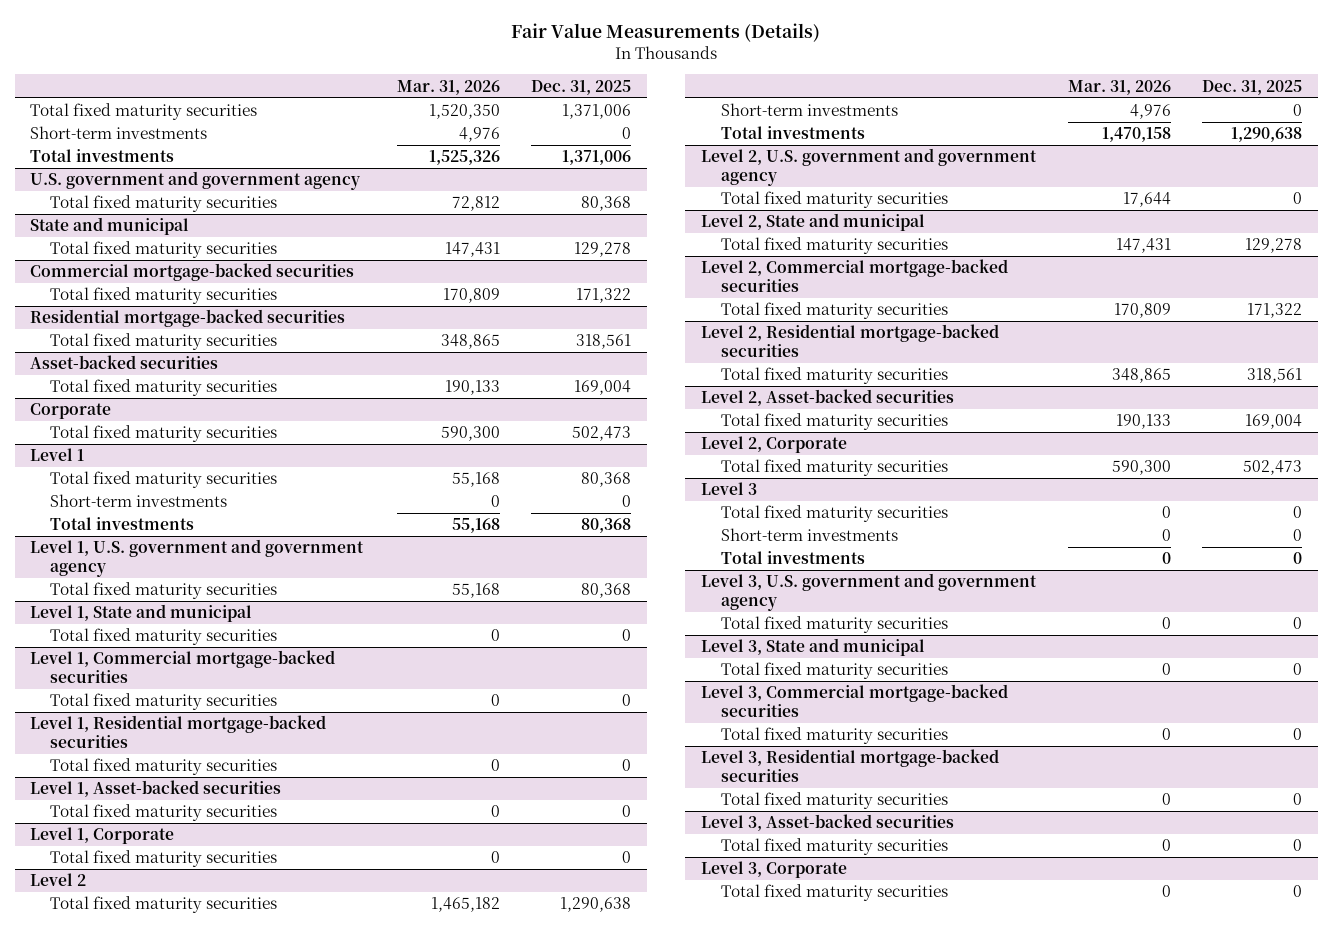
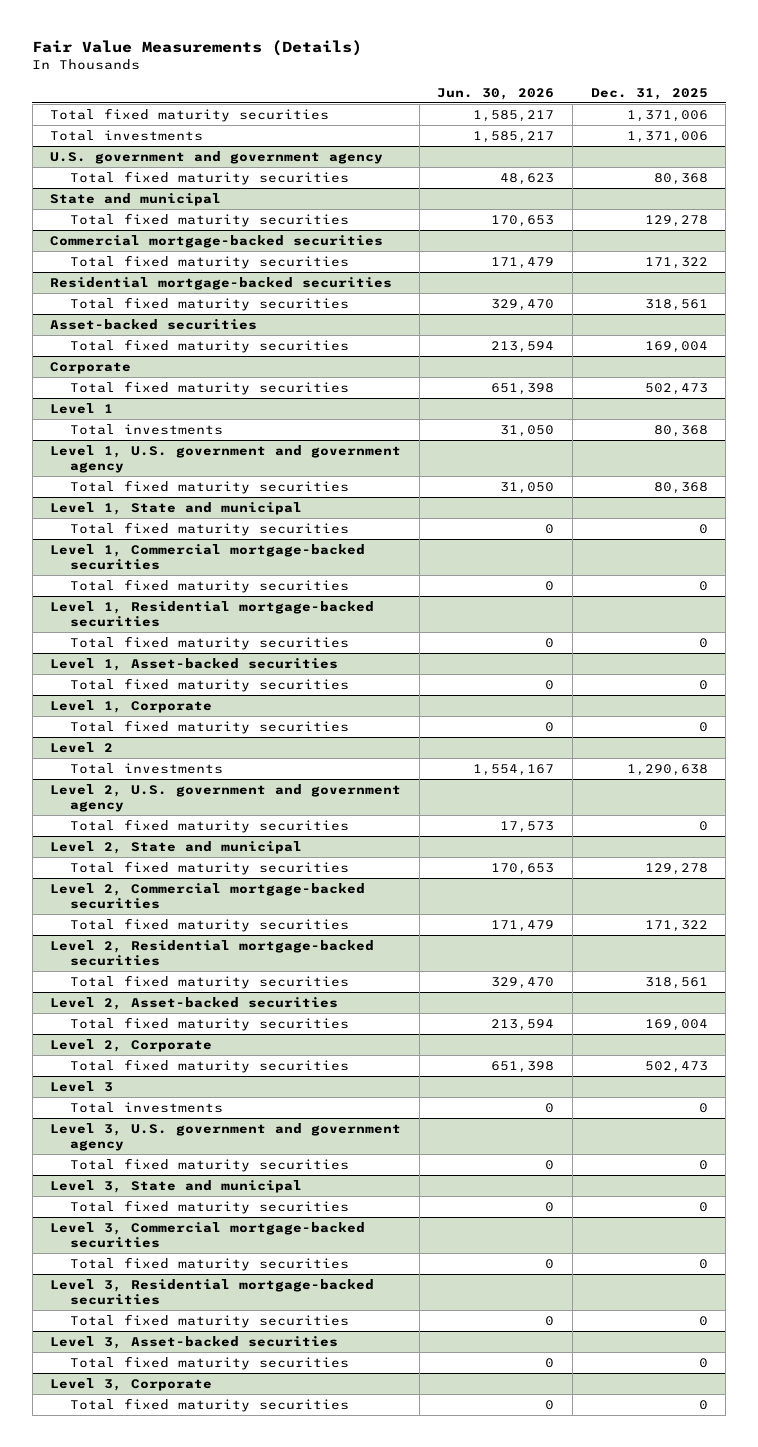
- | Mar. 31, 2026 | Dec. 31, 2025
+ | Jun. 30, 2026 | Dec. 31, 2025
- Short-term investments | 4,976 | 0
@ Level 1
- Total fixed maturity securities | 55,168 | 80,368
- Short-term investments | 0 | 0
@ Level 2
- Total fixed maturity securities | 1,465,182 | 1,290,638
- Short-term investments | 4,976 | 0
@ Level 3
- Total fixed maturity securities | 0 | 0
- Short-term investments | 0 | 0

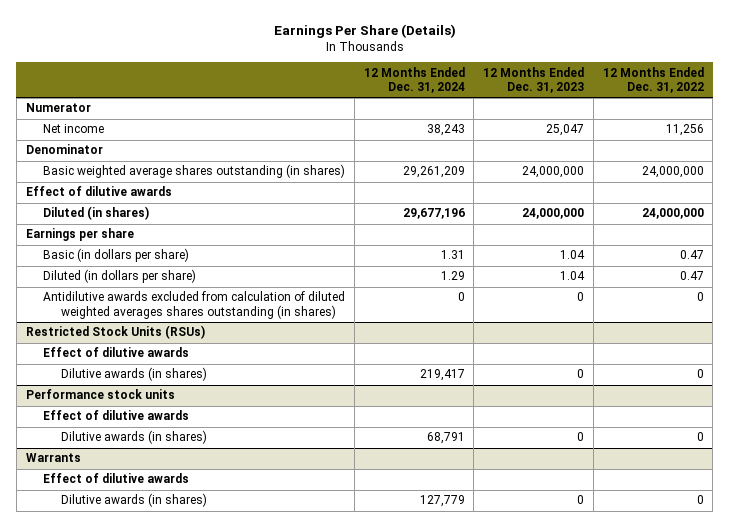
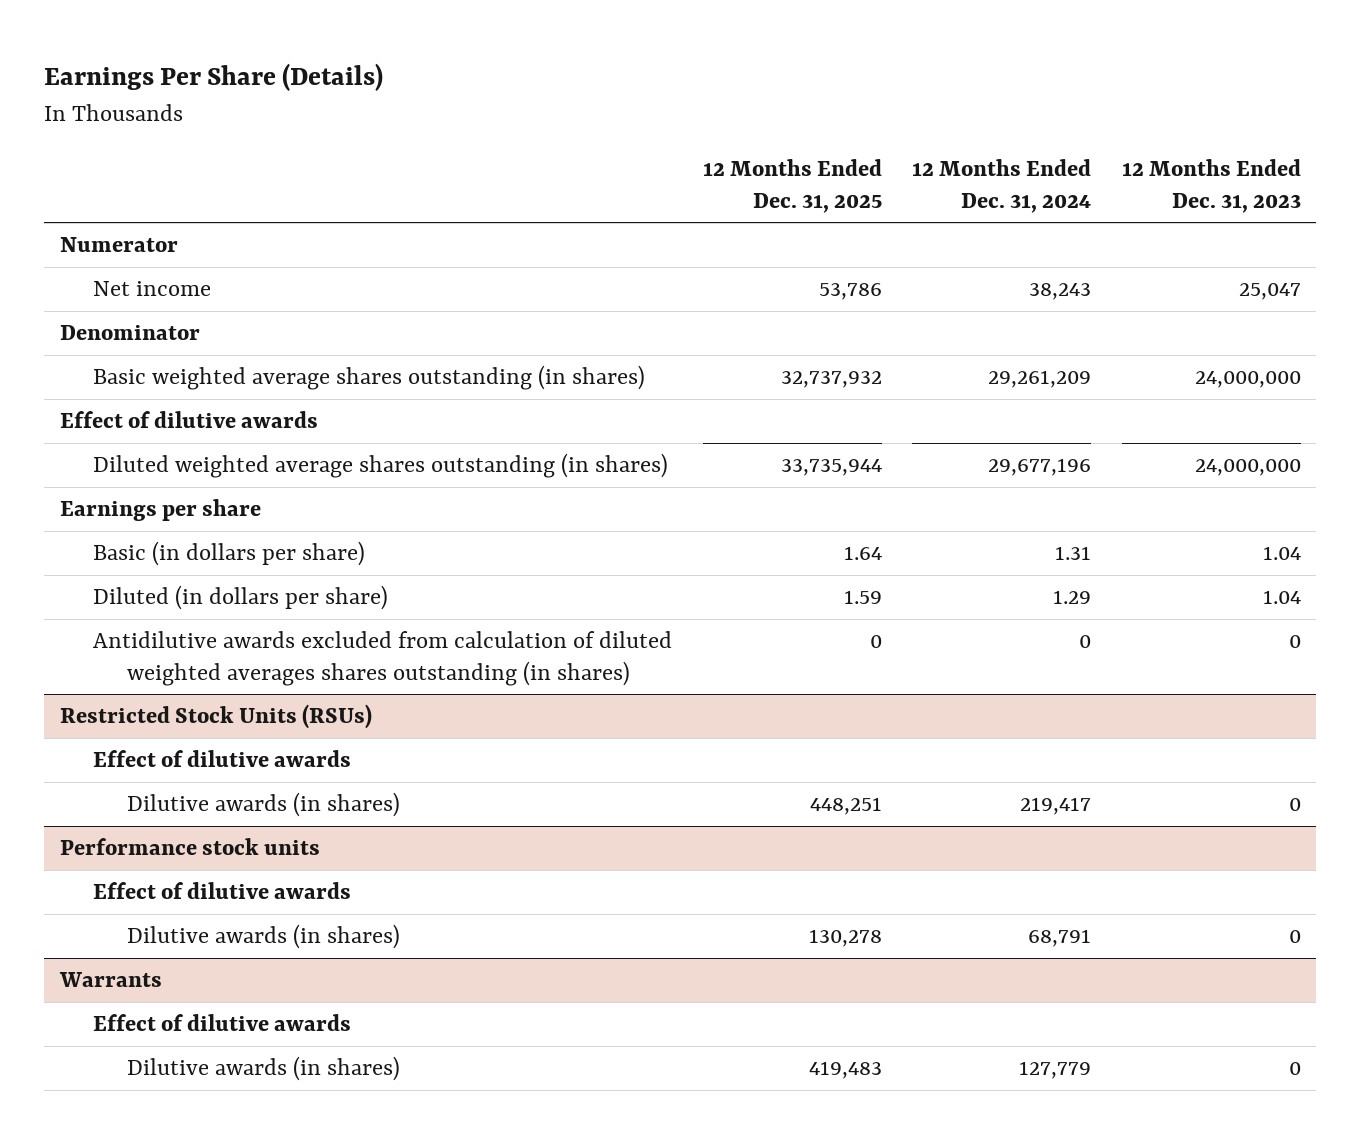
- | 12 Months Ended Dec. 31, 2024 | 12 Months Ended Dec. 31, 2023 | 12 Months Ended Dec. 31, 2022
+ | 12 Months Ended Dec. 31, 2025 | 12 Months Ended Dec. 31, 2024 | 12 Months Ended Dec. 31, 2023
- Diluted (in shares) | 29,677,196 | 24,000,000 | 24,000,000
+ Diluted weighted average shares outstanding (in shares) | 33,735,944 | 29,677,196 | 24,000,000

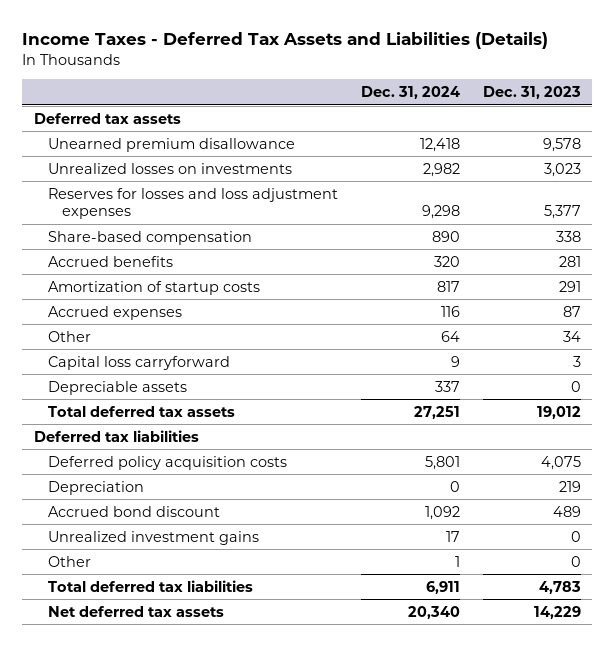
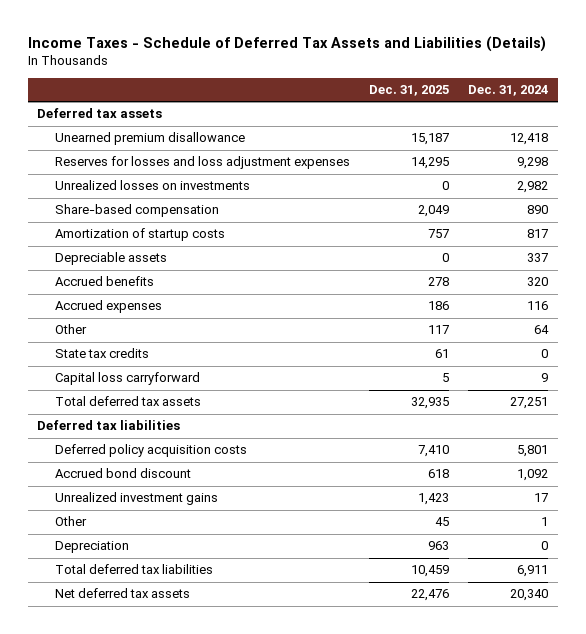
- Income Taxes - Deferred Tax Assets and Liabilities (Details)
+ Income Taxes - Schedule of Deferred Tax Assets and Liabilities (Details)
- | Dec. 31, 2024 | Dec. 31, 2023
+ | Dec. 31, 2025 | Dec. 31, 2024
moved down: Unrealized losses on investments | 0 | 2,982
moved up: Depreciable assets | 0 | 337
moved down: Accrued benefits | 278 | 320
+ State tax credits | 61 | 0
moved down: Depreciation | 963 | 0

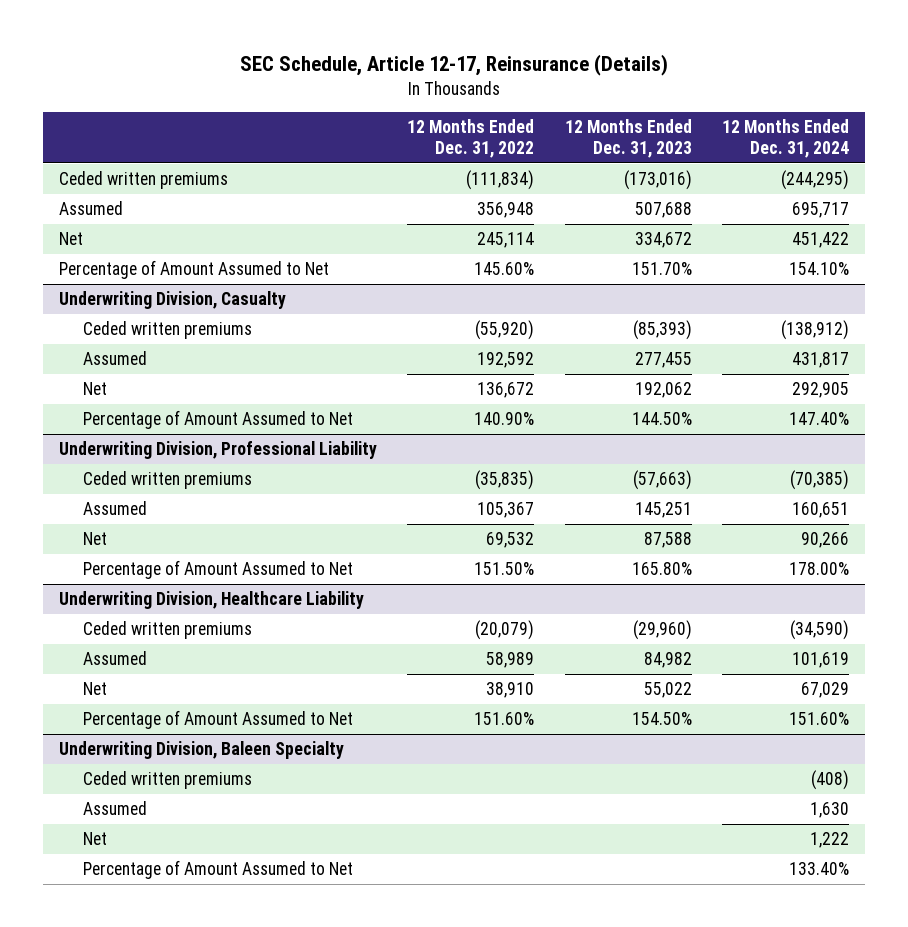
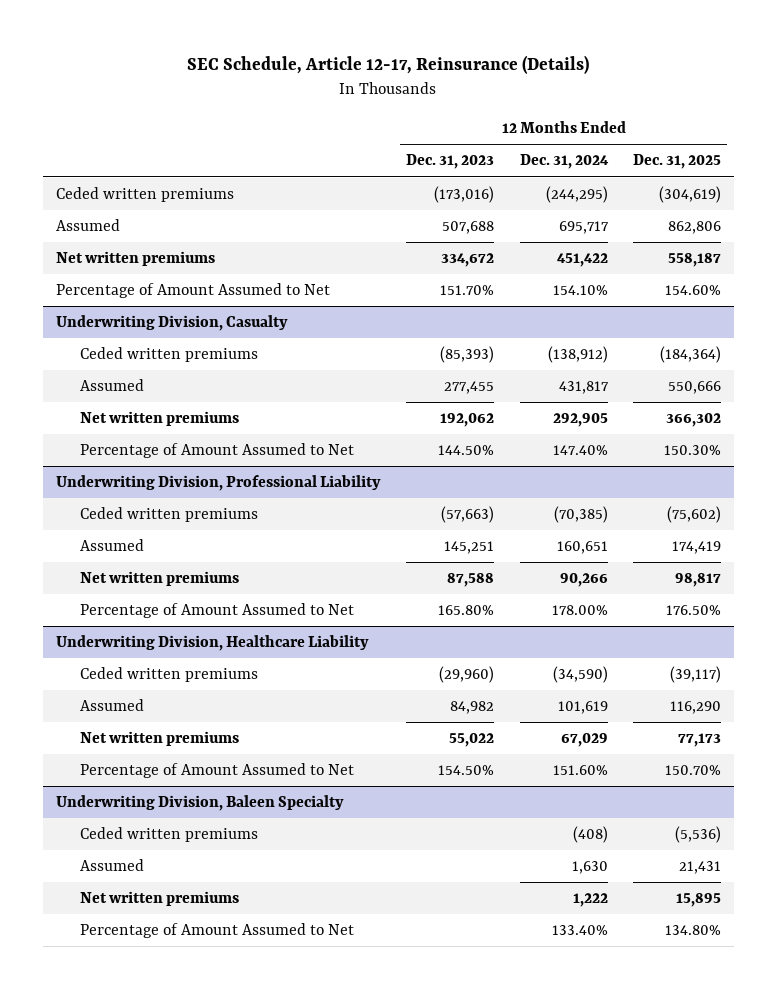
- | 12 Months Ended Dec. 31, 2022 | 12 Months Ended Dec. 31, 2023 | 12 Months Ended Dec. 31, 2024
+ | 12 Months Ended Dec. 31, 2023 | 12 Months Ended Dec. 31, 2024 | 12 Months Ended Dec. 31, 2025
- Net | 245,114 | 334,672 | 451,422
+ Net written premiums | 334,672 | 451,422 | 558,187
@ Underwriting Division, Casualty
- Net | 136,672 | 192,062 | 292,905
+ Net written premiums | 192,062 | 292,905 | 366,302
@ Underwriting Division, Professional Liability
- Net | 69,532 | 87,588 | 90,266
+ Net written premiums | 87,588 | 90,266 | 98,817
@ Underwriting Division, Healthcare Liability
- Net | 38,910 | 55,022 | 67,029
+ Net written premiums | 55,022 | 67,029 | 77,173
@ Underwriting Division, Baleen Specialty
- Net | | | 1,222
+ Net written premiums | | 1,222 | 15,895

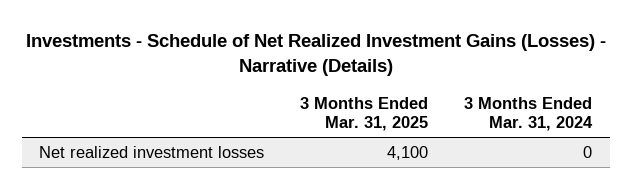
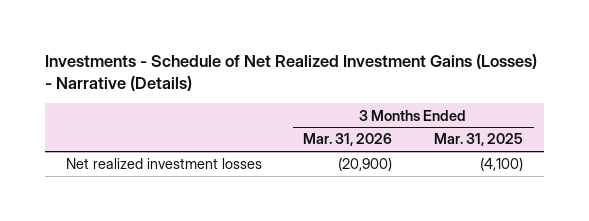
- | 3 Months Ended Mar. 31, 2025 | 3 Months Ended Mar. 31, 2024
+ | 3 Months Ended Mar. 31, 2026 | 3 Months Ended Mar. 31, 2025
- Net realized investment losses | 4,100 | 0
+ Net realized investment losses | (20,900) | (4,100)

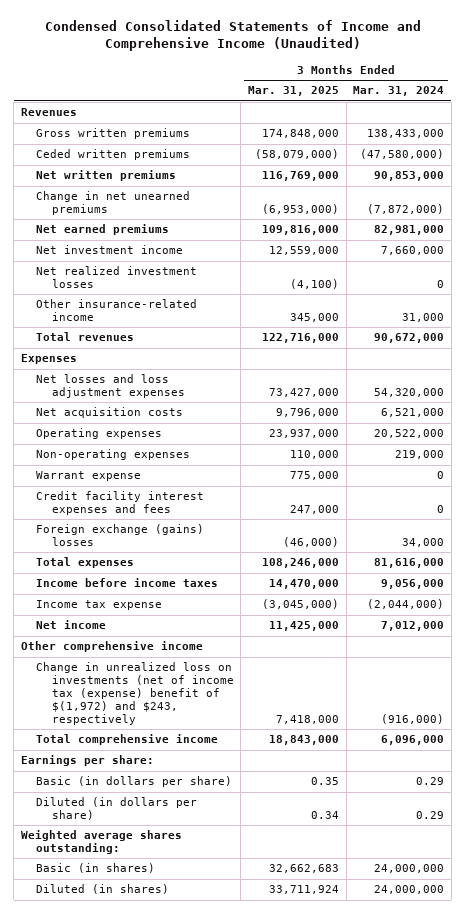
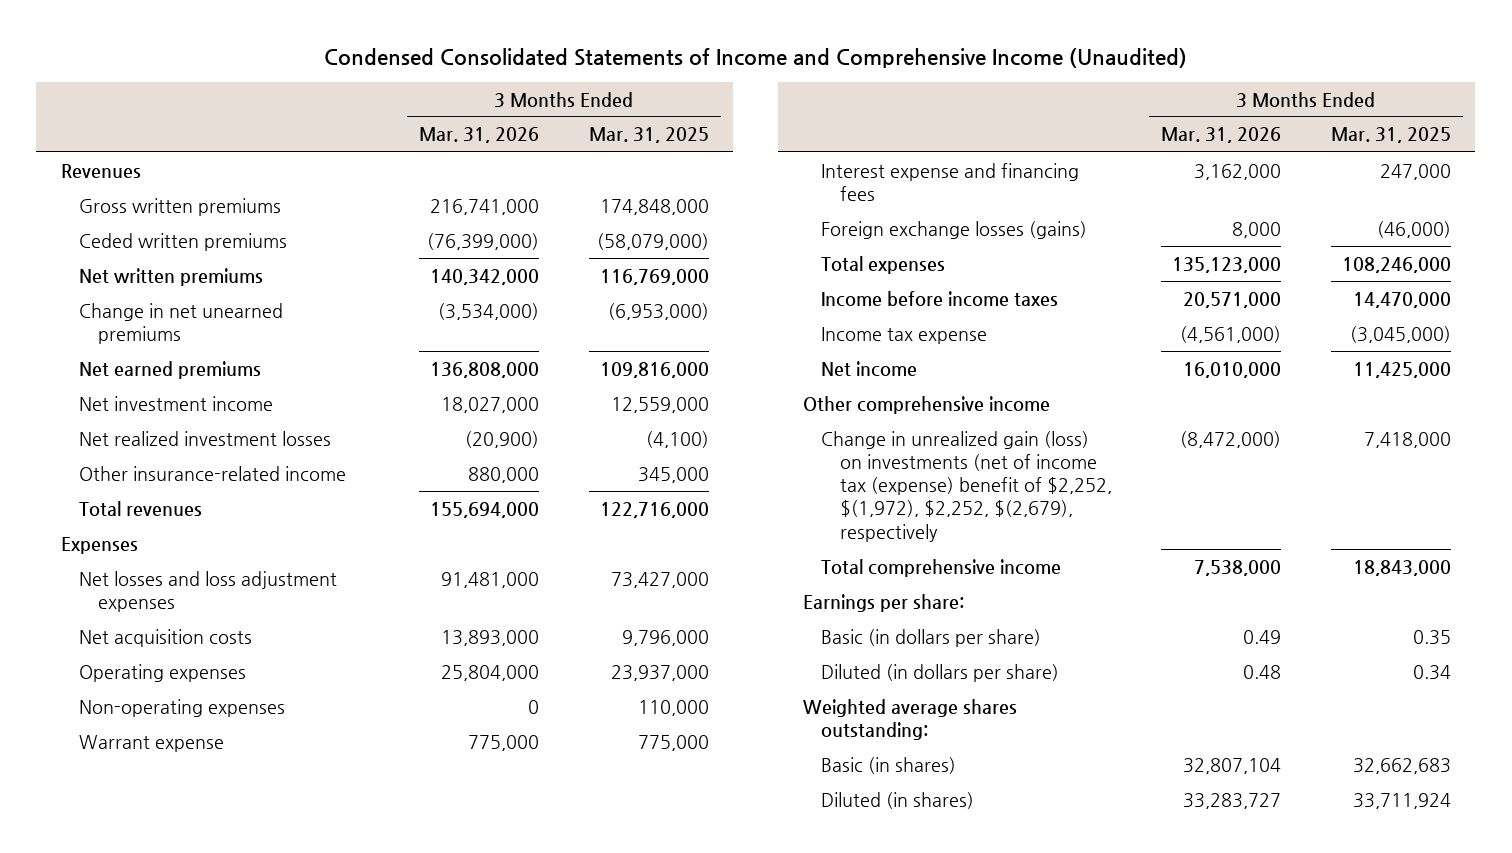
- | 3 Months Ended Mar. 31, 2025 | 3 Months Ended Mar. 31, 2024
+ | 3 Months Ended Mar. 31, 2026 | 3 Months Ended Mar. 31, 2025
- Credit facility interest expenses and fees | 247,000 | 0
- Foreign exchange (gains) losses | (46,000) | 34,000
+ Interest expense and financing fees | 3,162,000 | 247,000
+ Foreign exchange losses (gains) | 8,000 | (46,000)
- Change in unrealized loss on investments (net of income tax (expense) benefit of $(1,972) and $243, respectively | 7,418,000 | (916,000)
+ Change in unrealized gain (loss) on investments (net of income tax (expense) benefit of $2,252, $(1,972), $2,252, $(2,679), respectively | (8,472,000) | 7,418,000

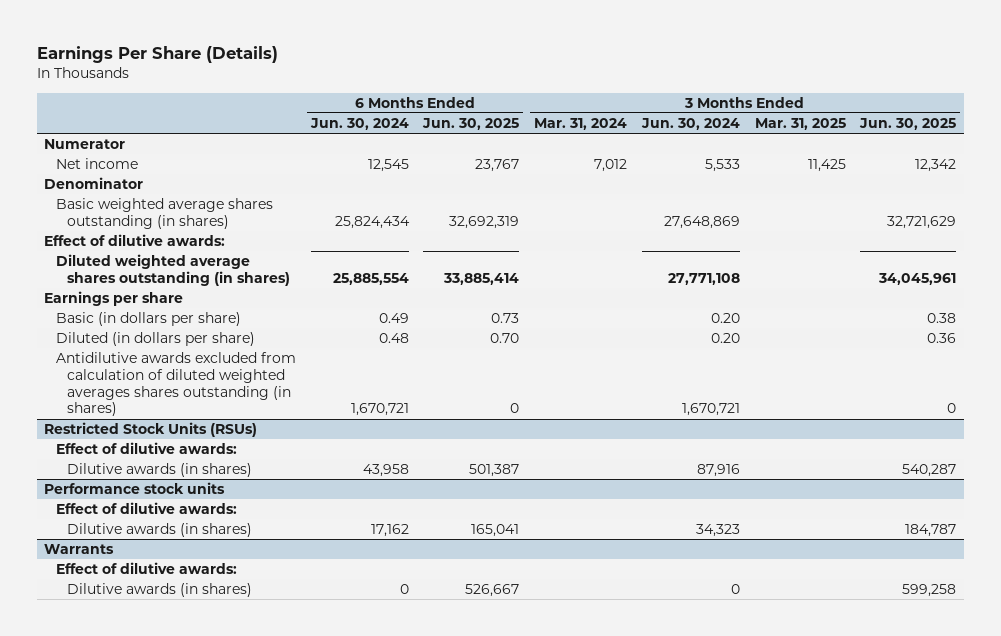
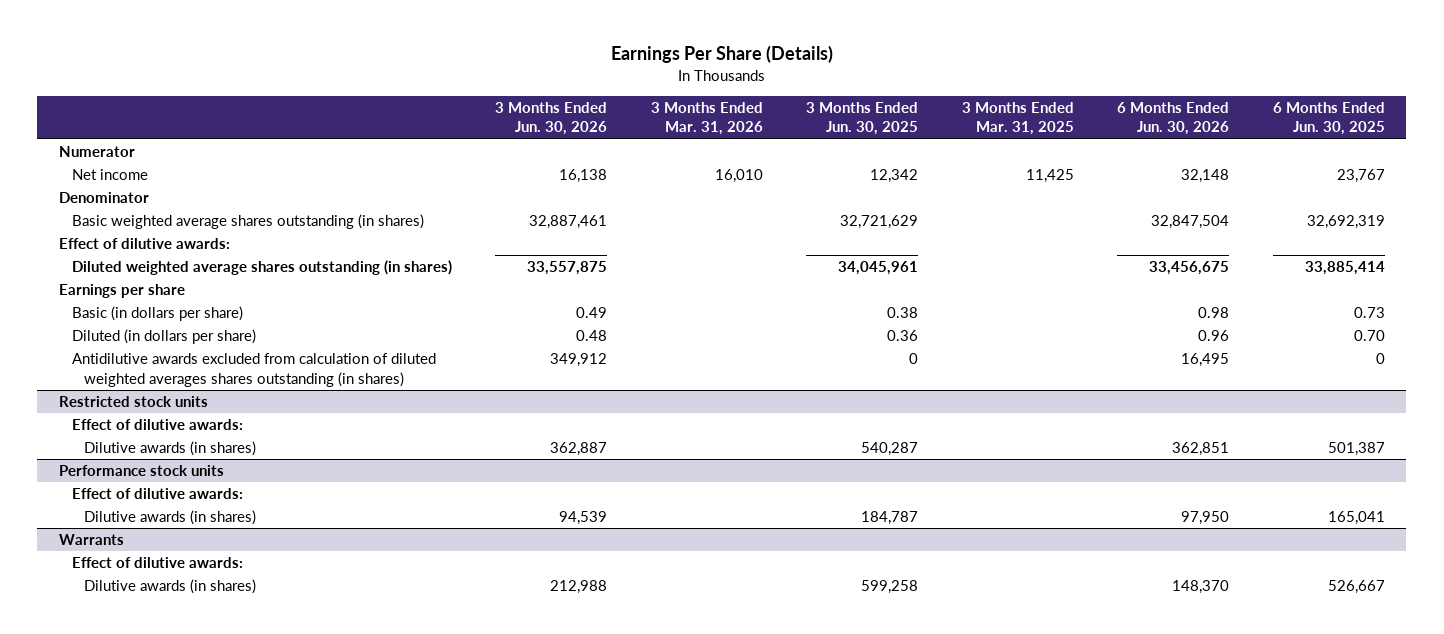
- | 6 Months Ended Jun. 30, 2024 | 6 Months Ended Jun. 30, 2025 | 3 Months Ended Mar. 31, 2024 | 3 Months Ended Jun. 30, 2024 | 3 Months Ended Mar. 31, 2025 | 3 Months Ended Jun. 30, 2025
+ | 3 Months Ended Jun. 30, 2026 | 3 Months Ended Mar. 31, 2026 | 3 Months Ended Jun. 30, 2025 | 3 Months Ended Mar. 31, 2025 | 6 Months Ended Jun. 30, 2026 | 6 Months Ended Jun. 30, 2025
- Restricted Stock Units (RSUs)
+ Restricted stock units

